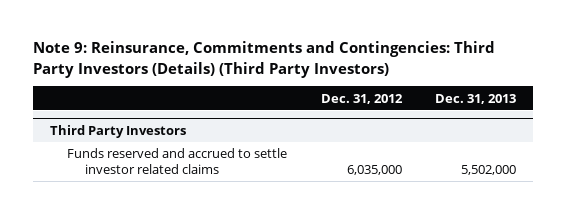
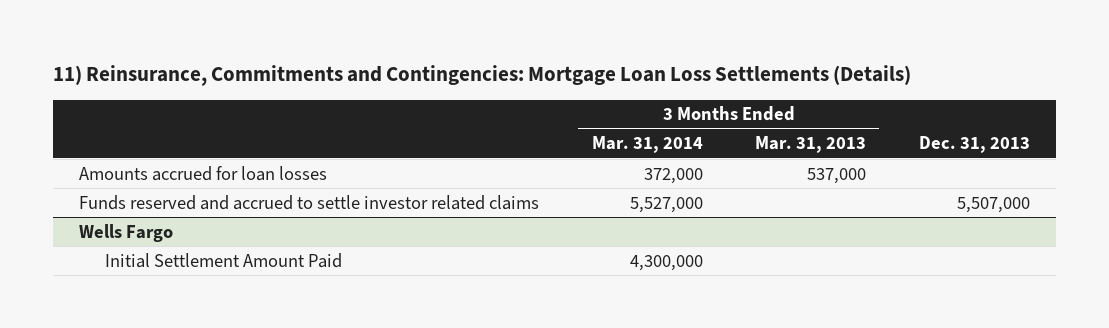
- Note 9: Reinsurance, Commitments and Contingencies: Third Party Investors (Details) (Third Party Investors)
+ 11) Reinsurance, Commitments and Contingencies: Mortgage Loan Loss Settlements (Details)
- | Dec. 31, 2012 | Dec. 31, 2013
+ | 3 Months Ended Mar. 31, 2014 | 3 Months Ended Mar. 31, 2013 | Dec. 31, 2013
- Third Party Investors
- Funds reserved and accrued to settle investor related claims | 6,035,000 | 5,502,000
+ Amounts accrued for loan losses | 372,000 | 537,000 |
+ Funds reserved and accrued to settle investor related claims | 5,527,000 | | 5,507,000
+ Wells Fargo
+ Initial Settlement Amount Paid | 4,300,000 | |

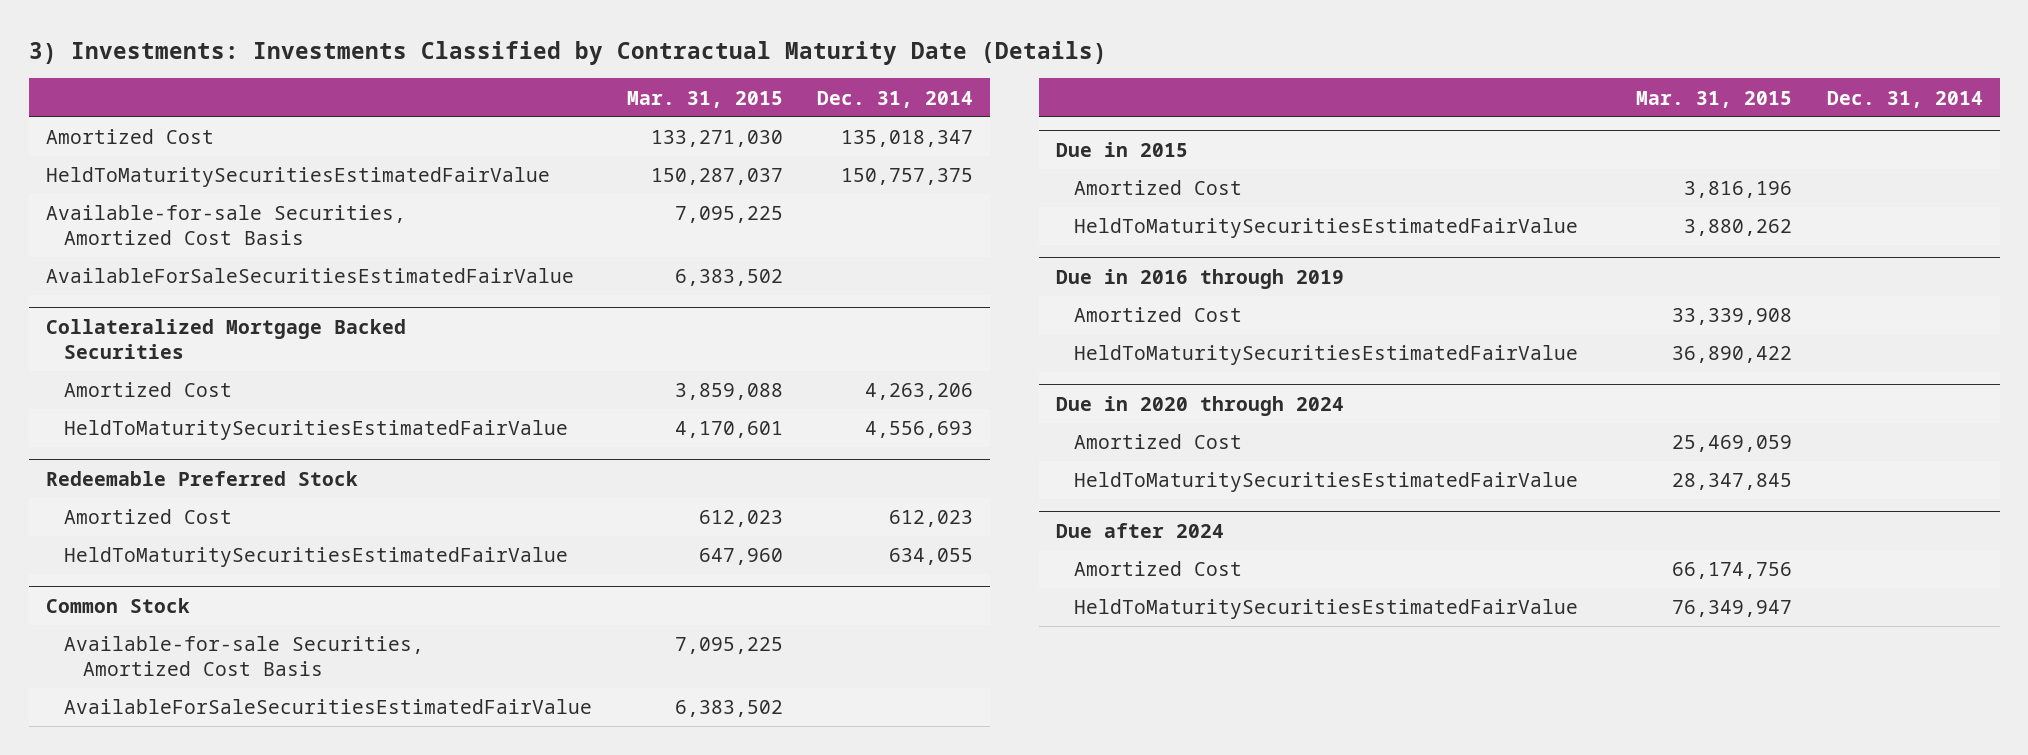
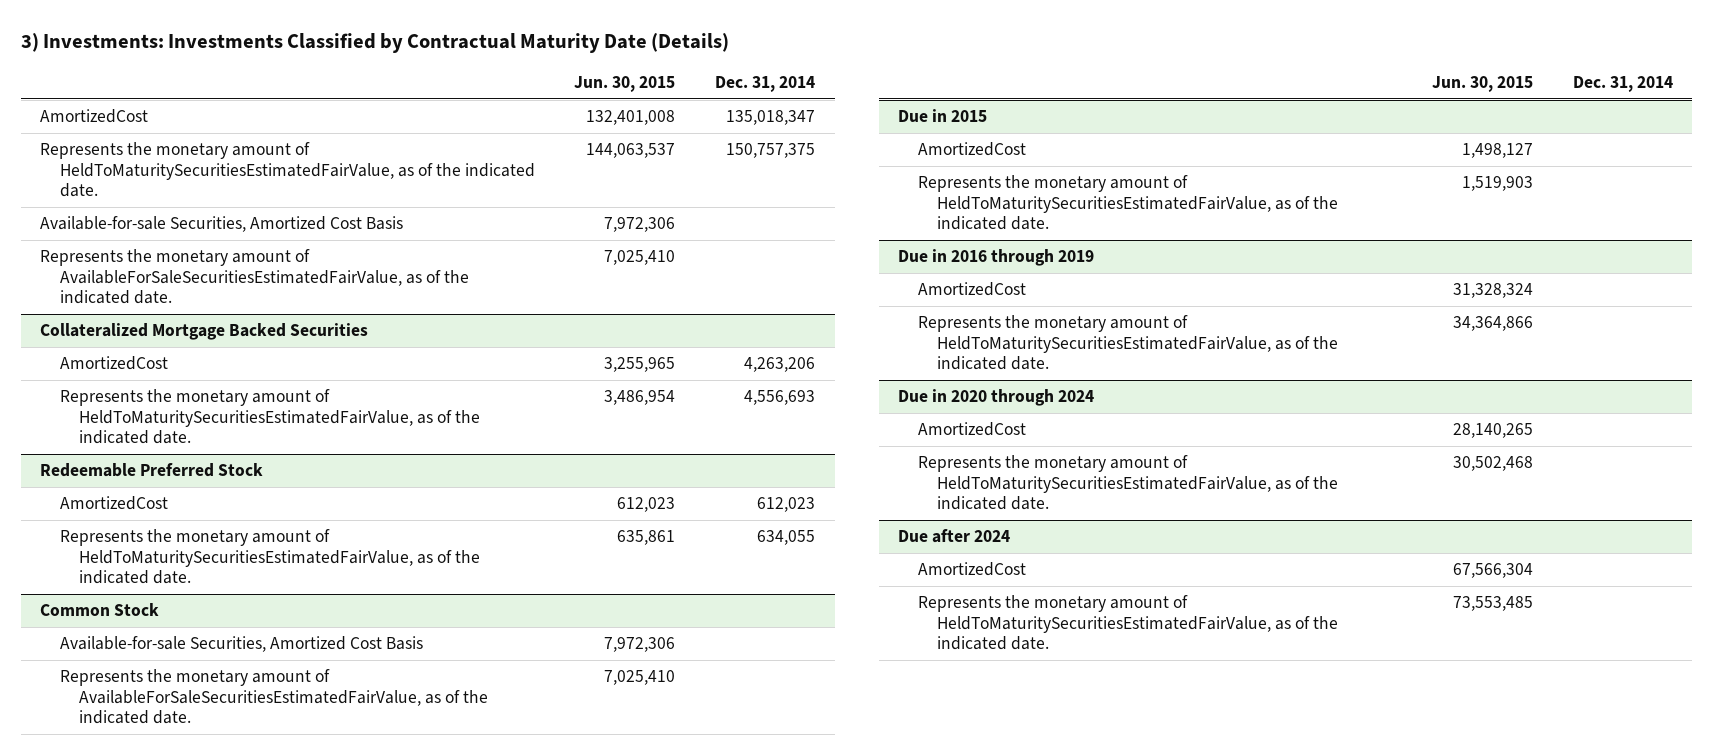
- | Mar. 31, 2015 | Dec. 31, 2014
+ | Jun. 30, 2015 | Dec. 31, 2014
- Amortized Cost | 133,271,030 | 135,018,347
- HeldToMaturitySecuritiesEstimatedFairValue | 150,287,037 | 150,757,375
+ AmortizedCost | 132,401,008 | 135,018,347
+ Represents the monetary amount of HeldToMaturitySecuritiesEstimatedFairValue, as of the indicated date. | 144,063,537 | 150,757,375
- AvailableForSaleSecuritiesEstimatedFairValue | 6,383,502 |
+ Represents the monetary amount of AvailableForSaleSecuritiesEstimatedFairValue, as of the indicated date. | 7,025,410 |
@ Collateralized Mortgage Backed Securities
- Amortized Cost | 3,859,088 | 4,263,206
- HeldToMaturitySecuritiesEstimatedFairValue | 4,170,601 | 4,556,693
+ AmortizedCost | 3,255,965 | 4,263,206
+ Represents the monetary amount of HeldToMaturitySecuritiesEstimatedFairValue, as of the indicated date. | 3,486,954 | 4,556,693
@ Redeemable Preferred Stock
- Amortized Cost | 612,023 | 612,023
- HeldToMaturitySecuritiesEstimatedFairValue | 647,960 | 634,055
+ AmortizedCost | 612,023 | 612,023
+ Represents the monetary amount of HeldToMaturitySecuritiesEstimatedFairValue, as of the indicated date. | 635,861 | 634,055
@ Common Stock
- AvailableForSaleSecuritiesEstimatedFairValue | 6,383,502 |
+ Represents the monetary amount of AvailableForSaleSecuritiesEstimatedFairValue, as of the indicated date. | 7,025,410 |
@ Due in 2015
- Amortized Cost | 3,816,196 |
- HeldToMaturitySecuritiesEstimatedFairValue | 3,880,262 |
+ AmortizedCost | 1,498,127 |
+ Represents the monetary amount of HeldToMaturitySecuritiesEstimatedFairValue, as of the indicated date. | 1,519,903 |
@ Due in 2016 through 2019
- Amortized Cost | 33,339,908 |
- HeldToMaturitySecuritiesEstimatedFairValue | 36,890,422 |
+ AmortizedCost | 31,328,324 |
+ Represents the monetary amount of HeldToMaturitySecuritiesEstimatedFairValue, as of the indicated date. | 34,364,866 |
@ Due in 2020 through 2024
- Amortized Cost | 25,469,059 |
- HeldToMaturitySecuritiesEstimatedFairValue | 28,347,845 |
+ AmortizedCost | 28,140,265 |
+ Represents the monetary amount of HeldToMaturitySecuritiesEstimatedFairValue, as of the indicated date. | 30,502,468 |
@ Due after 2024
- Amortized Cost | 66,174,756 |
- HeldToMaturitySecuritiesEstimatedFairValue | 76,349,947 |
+ AmortizedCost | 67,566,304 |
+ Represents the monetary amount of HeldToMaturitySecuritiesEstimatedFairValue, as of the indicated date. | 73,553,485 |

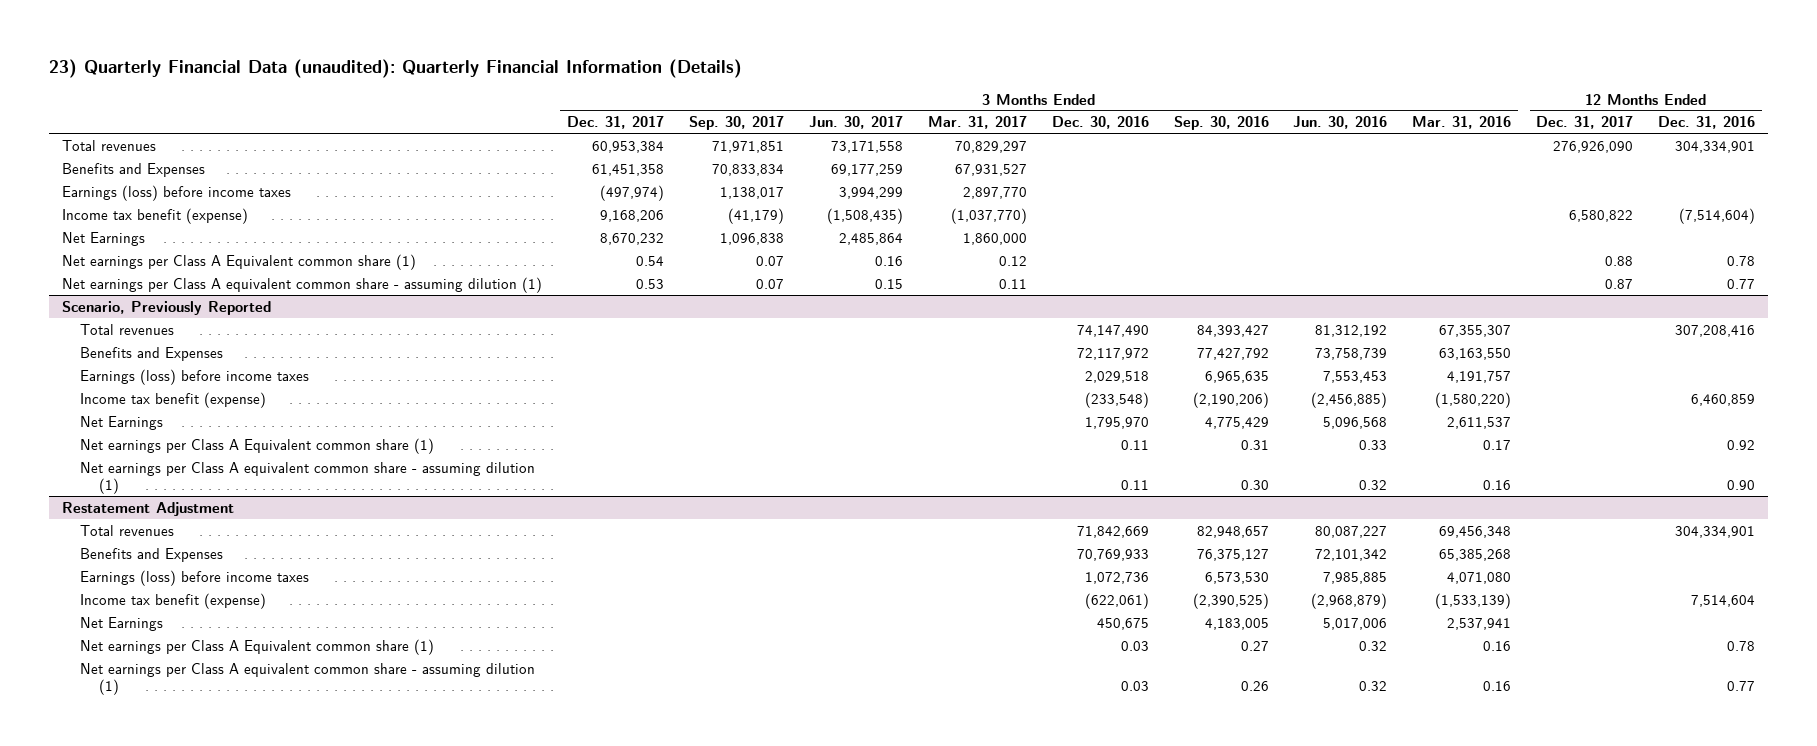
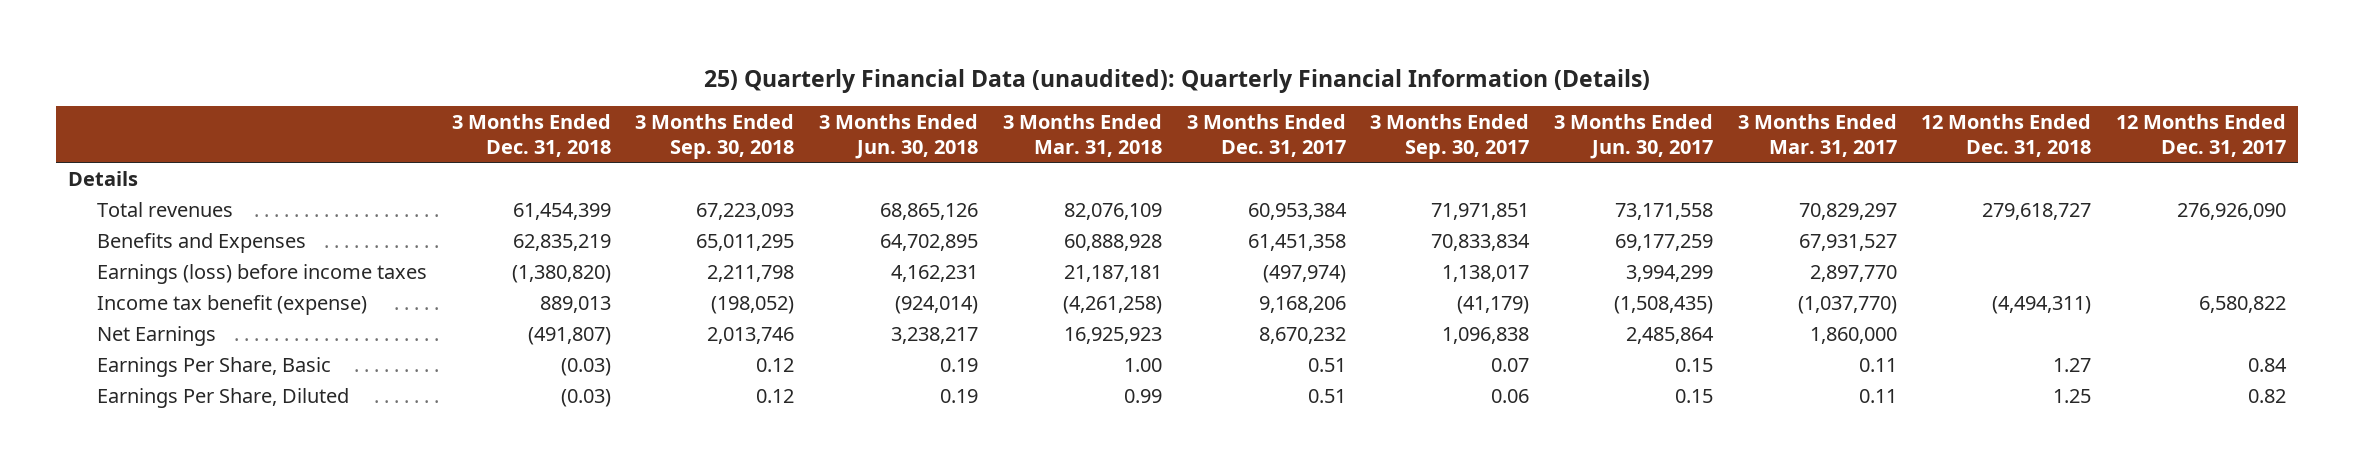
- 23) Quarterly Financial Data (unaudited): Quarterly Financial Information (Details)
+ 25) Quarterly Financial Data (unaudited): Quarterly Financial Information (Details)
- | 3 Months Ended Dec. 31, 2017 | 3 Months Ended Sep. 30, 2017 | 3 Months Ended Jun. 30, 2017 | 3 Months Ended Mar. 31, 2017 | 3 Months Ended Dec. 30, 2016 | 3 Months Ended Sep. 30, 2016 | 3 Months Ended Jun. 30, 2016 | 3 Months Ended Mar. 31, 2016 | 12 Months Ended Dec. 31, 2017 | 12 Months Ended Dec. 31, 2016
+ | 3 Months Ended Dec. 31, 2018 | 3 Months Ended Sep. 30, 2018 | 3 Months Ended Jun. 30, 2018 | 3 Months Ended Mar. 31, 2018 | 3 Months Ended Dec. 31, 2017 | 3 Months Ended Sep. 30, 2017 | 3 Months Ended Jun. 30, 2017 | 3 Months Ended Mar. 31, 2017 | 12 Months Ended Dec. 31, 2018 | 12 Months Ended Dec. 31, 2017
+ Details
- Net earnings per Class A Equivalent common share (1) | 0.54 | 0.07 | 0.16 | 0.12 | | | | | 0.88 | 0.78
- Net earnings per Class A equivalent common share - assuming dilution (1) | 0.53 | 0.07 | 0.15 | 0.11 | | | | | 0.87 | 0.77
- Scenario, Previously Reported
- Total revenues | | | | | 74,147,490 | 84,393,427 | 81,312,192 | 67,355,307 | | 307,208,416
- Benefits and Expenses | | | | | 72,117,972 | 77,427,792 | 73,758,739 | 63,163,550 | |
- Earnings (loss) before income taxes | | | | | 2,029,518 | 6,965,635 | 7,553,453 | 4,191,757 | |
- Income tax benefit (expense) | | | | | (233,548) | (2,190,206) | (2,456,885) | (1,580,220) | | 6,460,859
- Net Earnings | | | | | 1,795,970 | 4,775,429 | 5,096,568 | 2,611,537 | |
- Net earnings per Class A Equivalent common share (1) | | | | | 0.11 | 0.31 | 0.33 | 0.17 | | 0.92
- Net earnings per Class A equivalent common share - assuming dilution (1) | | | | | 0.11 | 0.30 | 0.32 | 0.16 | | 0.90
- Restatement Adjustment
- Total revenues | | | | | 71,842,669 | 82,948,657 | 80,087,227 | 69,456,348 | | 304,334,901
- Benefits and Expenses | | | | | 70,769,933 | 76,375,127 | 72,101,342 | 65,385,268 | |
- Earnings (loss) before income taxes | | | | | 1,072,736 | 6,573,530 | 7,985,885 | 4,071,080 | |
- Income tax benefit (expense) | | | | | (622,061) | (2,390,525) | (2,968,879) | (1,533,139) | | 7,514,604
- Net Earnings | | | | | 450,675 | 4,183,005 | 5,017,006 | 2,537,941 | |
- Net earnings per Class A Equivalent common share (1) | | | | | 0.03 | 0.27 | 0.32 | 0.16 | | 0.78
- Net earnings per Class A equivalent common share - assuming dilution (1) | | | | | 0.03 | 0.26 | 0.32 | 0.16 | | 0.77
+ Earnings Per Share, Basic | (0.03) | 0.12 | 0.19 | 1.00 | 0.51 | 0.07 | 0.15 | 0.11 | 1.27 | 0.84
+ Earnings Per Share, Diluted | (0.03) | 0.12 | 0.19 | 0.99 | 0.51 | 0.06 | 0.15 | 0.11 | 1.25 | 0.82

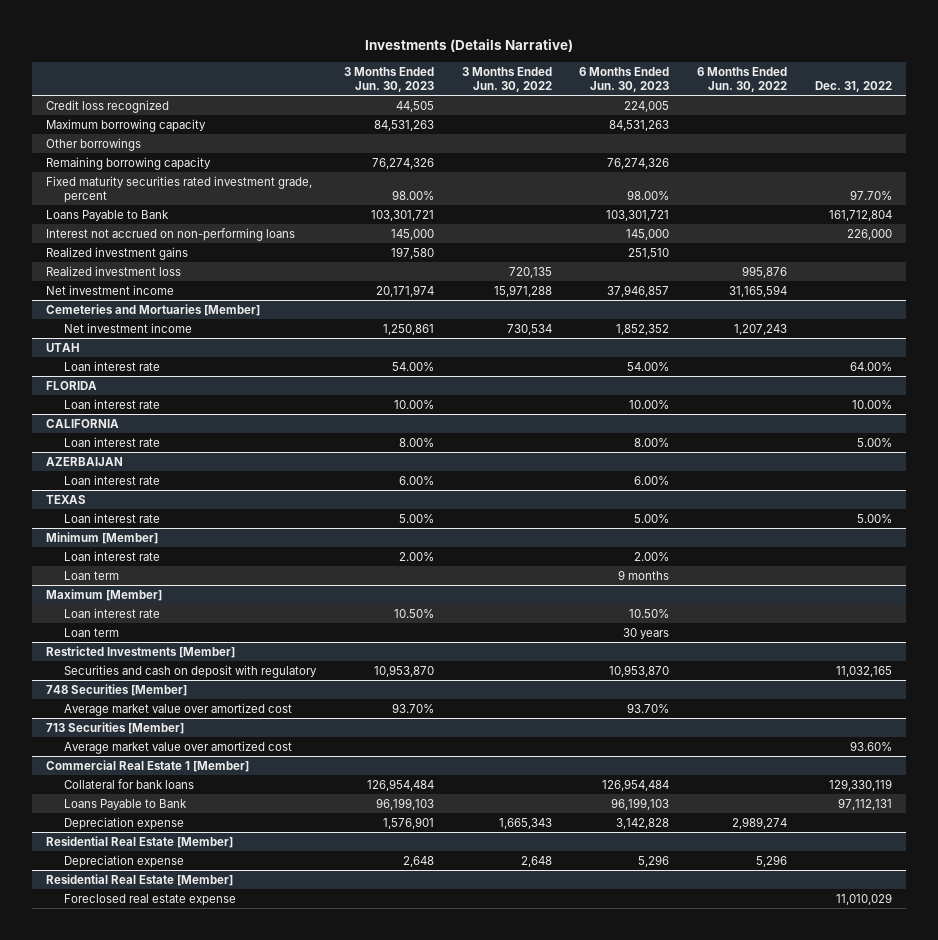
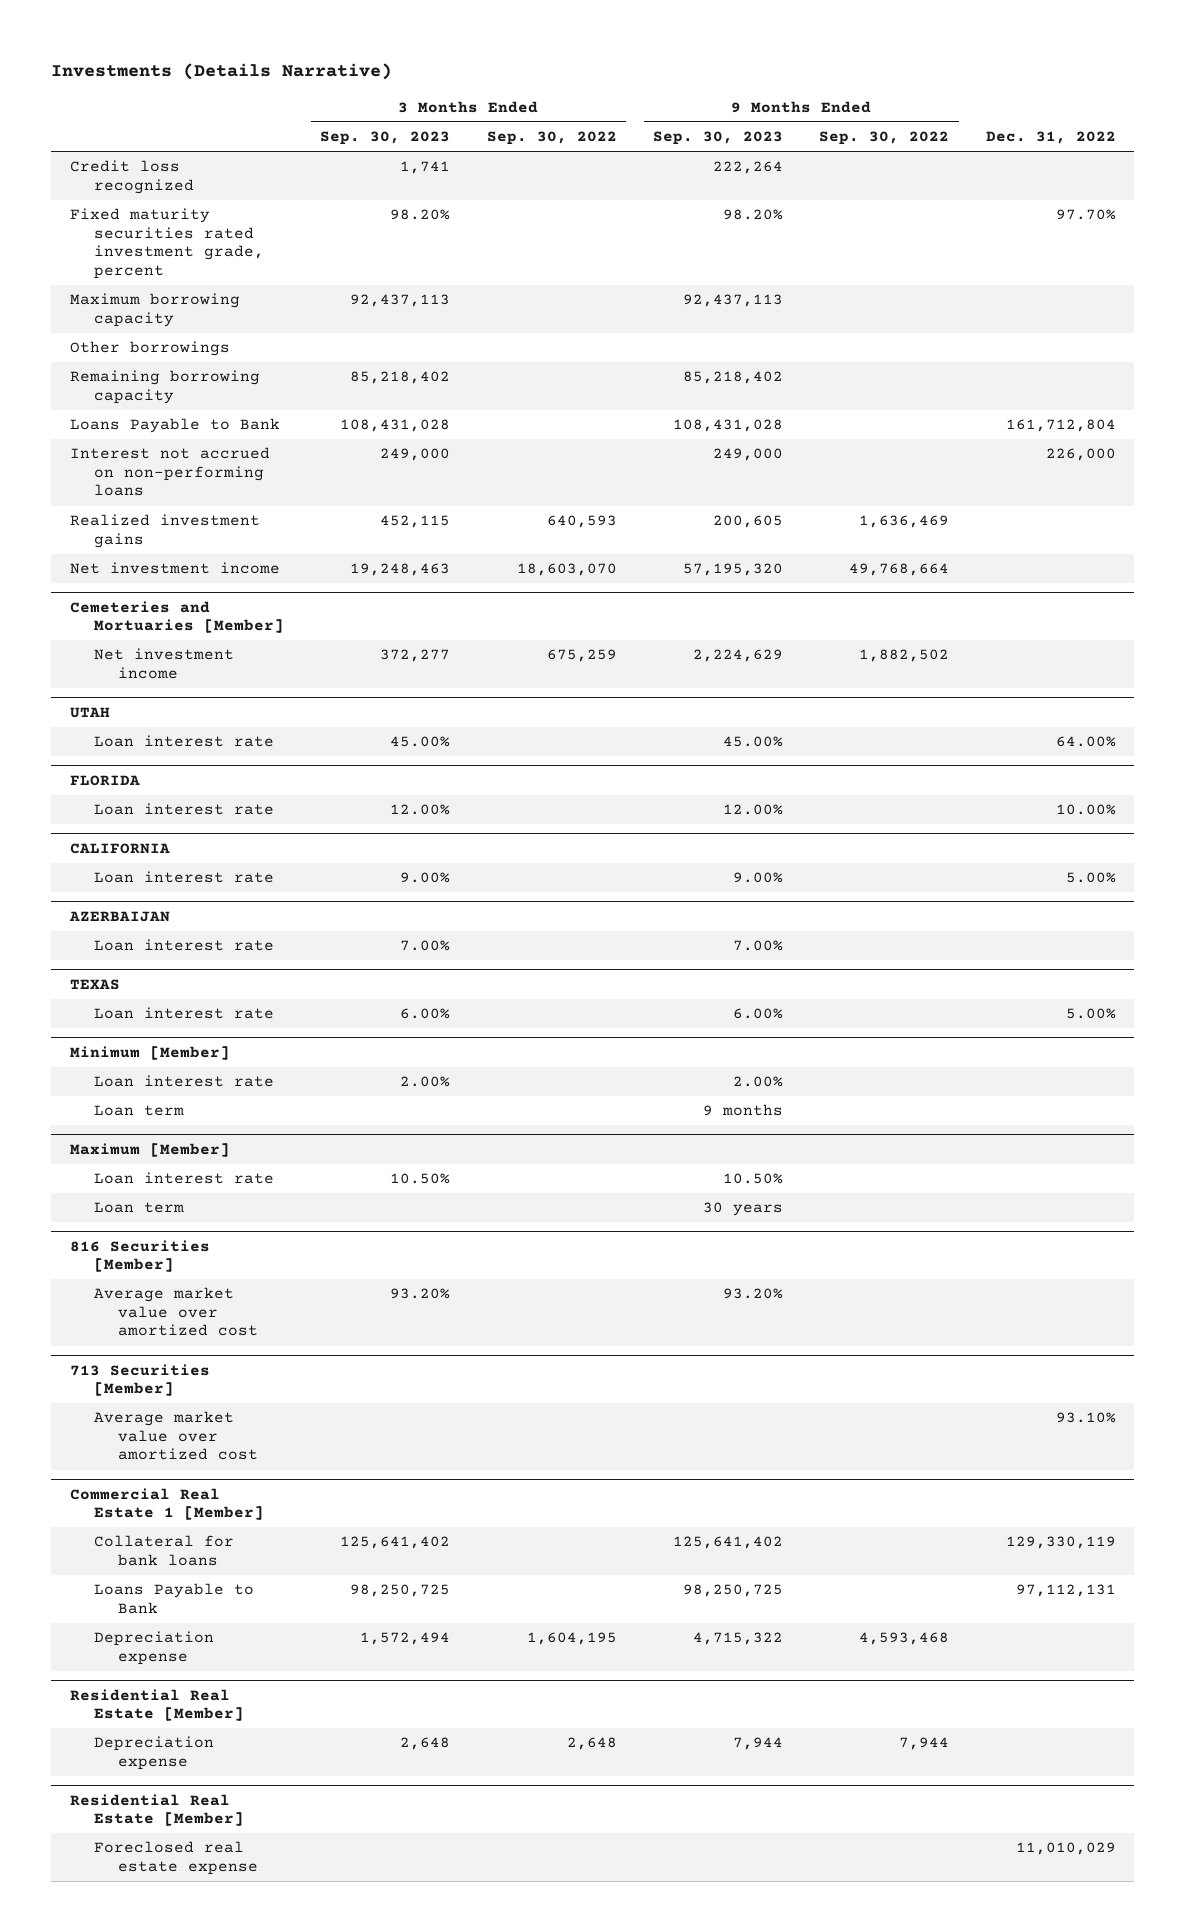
- | 3 Months Ended Jun. 30, 2023 | 3 Months Ended Jun. 30, 2022 | 6 Months Ended Jun. 30, 2023 | 6 Months Ended Jun. 30, 2022 | Dec. 31, 2022
+ | 3 Months Ended Sep. 30, 2023 | 3 Months Ended Sep. 30, 2022 | 9 Months Ended Sep. 30, 2023 | 9 Months Ended Sep. 30, 2022 | Dec. 31, 2022
moved up: Fixed maturity securities rated investment grade, percent | 98.20% | | 98.20% | | 97.70%
- Realized investment loss | | 720,135 | | 995,876 |
- Restricted Investments [Member]
- Securities and cash on deposit with regulatory | 10,953,870 | | 10,953,870 | | 11,032,165
- 748 Securities [Member]
- Average market value over amortized cost | 93.70% | | 93.70% | |
+ 816 Securities [Member]
+ Average market value over amortized cost | 93.20% | | 93.20% | |
@ 713 Securities [Member]
- Average market value over amortized cost | | | | | 93.60%
+ Average market value over amortized cost | | | | | 93.10%

